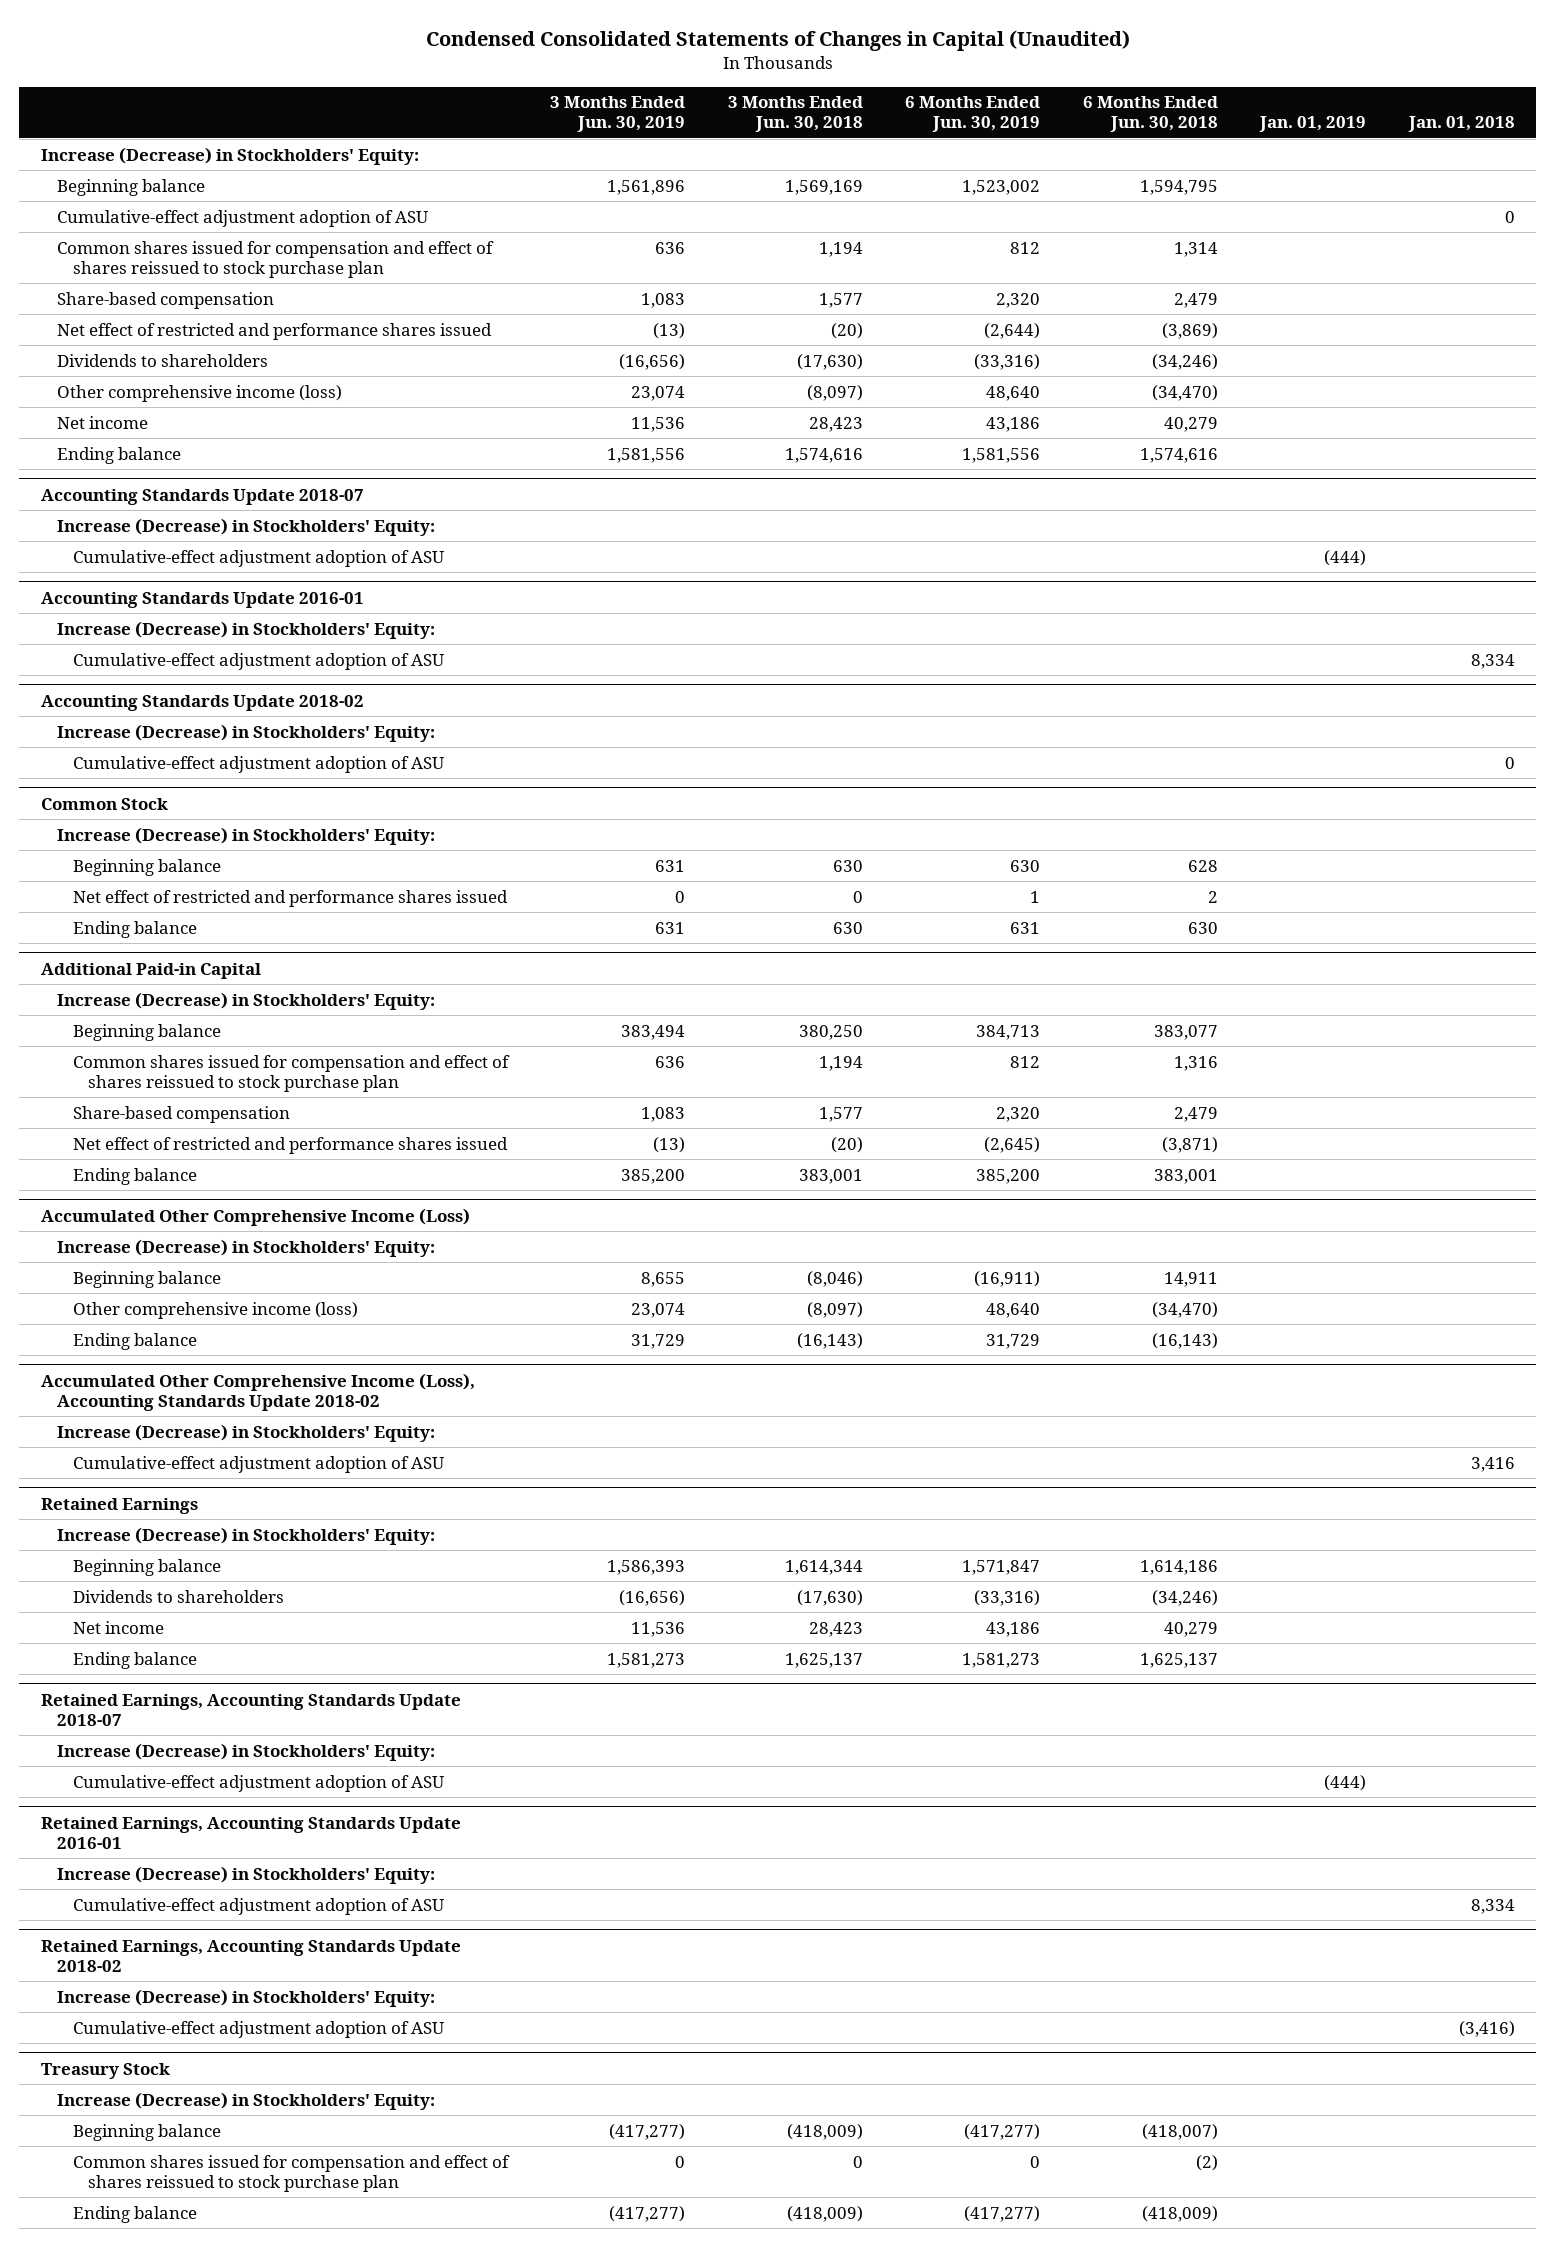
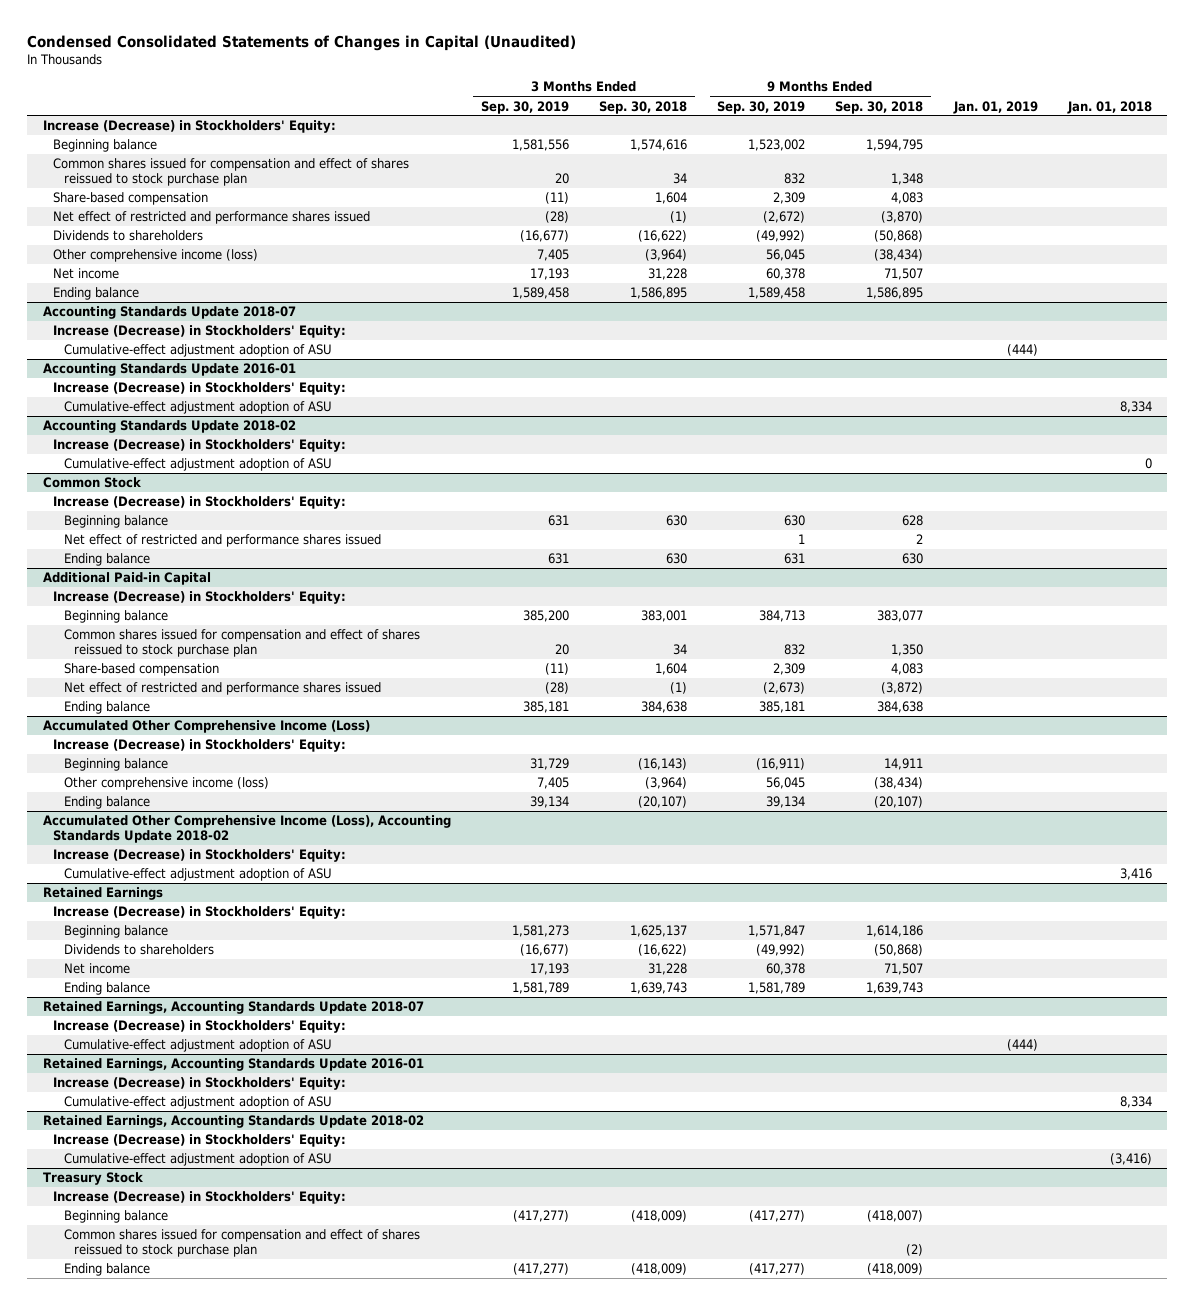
- | 3 Months Ended Jun. 30, 2019 | 3 Months Ended Jun. 30, 2018 | 6 Months Ended Jun. 30, 2019 | 6 Months Ended Jun. 30, 2018 | Jan. 01, 2019 | Jan. 01, 2018
+ | 3 Months Ended Sep. 30, 2019 | 3 Months Ended Sep. 30, 2018 | 9 Months Ended Sep. 30, 2019 | 9 Months Ended Sep. 30, 2018 | Jan. 01, 2019 | Jan. 01, 2018
- Cumulative-effect adjustment adoption of ASU | | | | | | 0

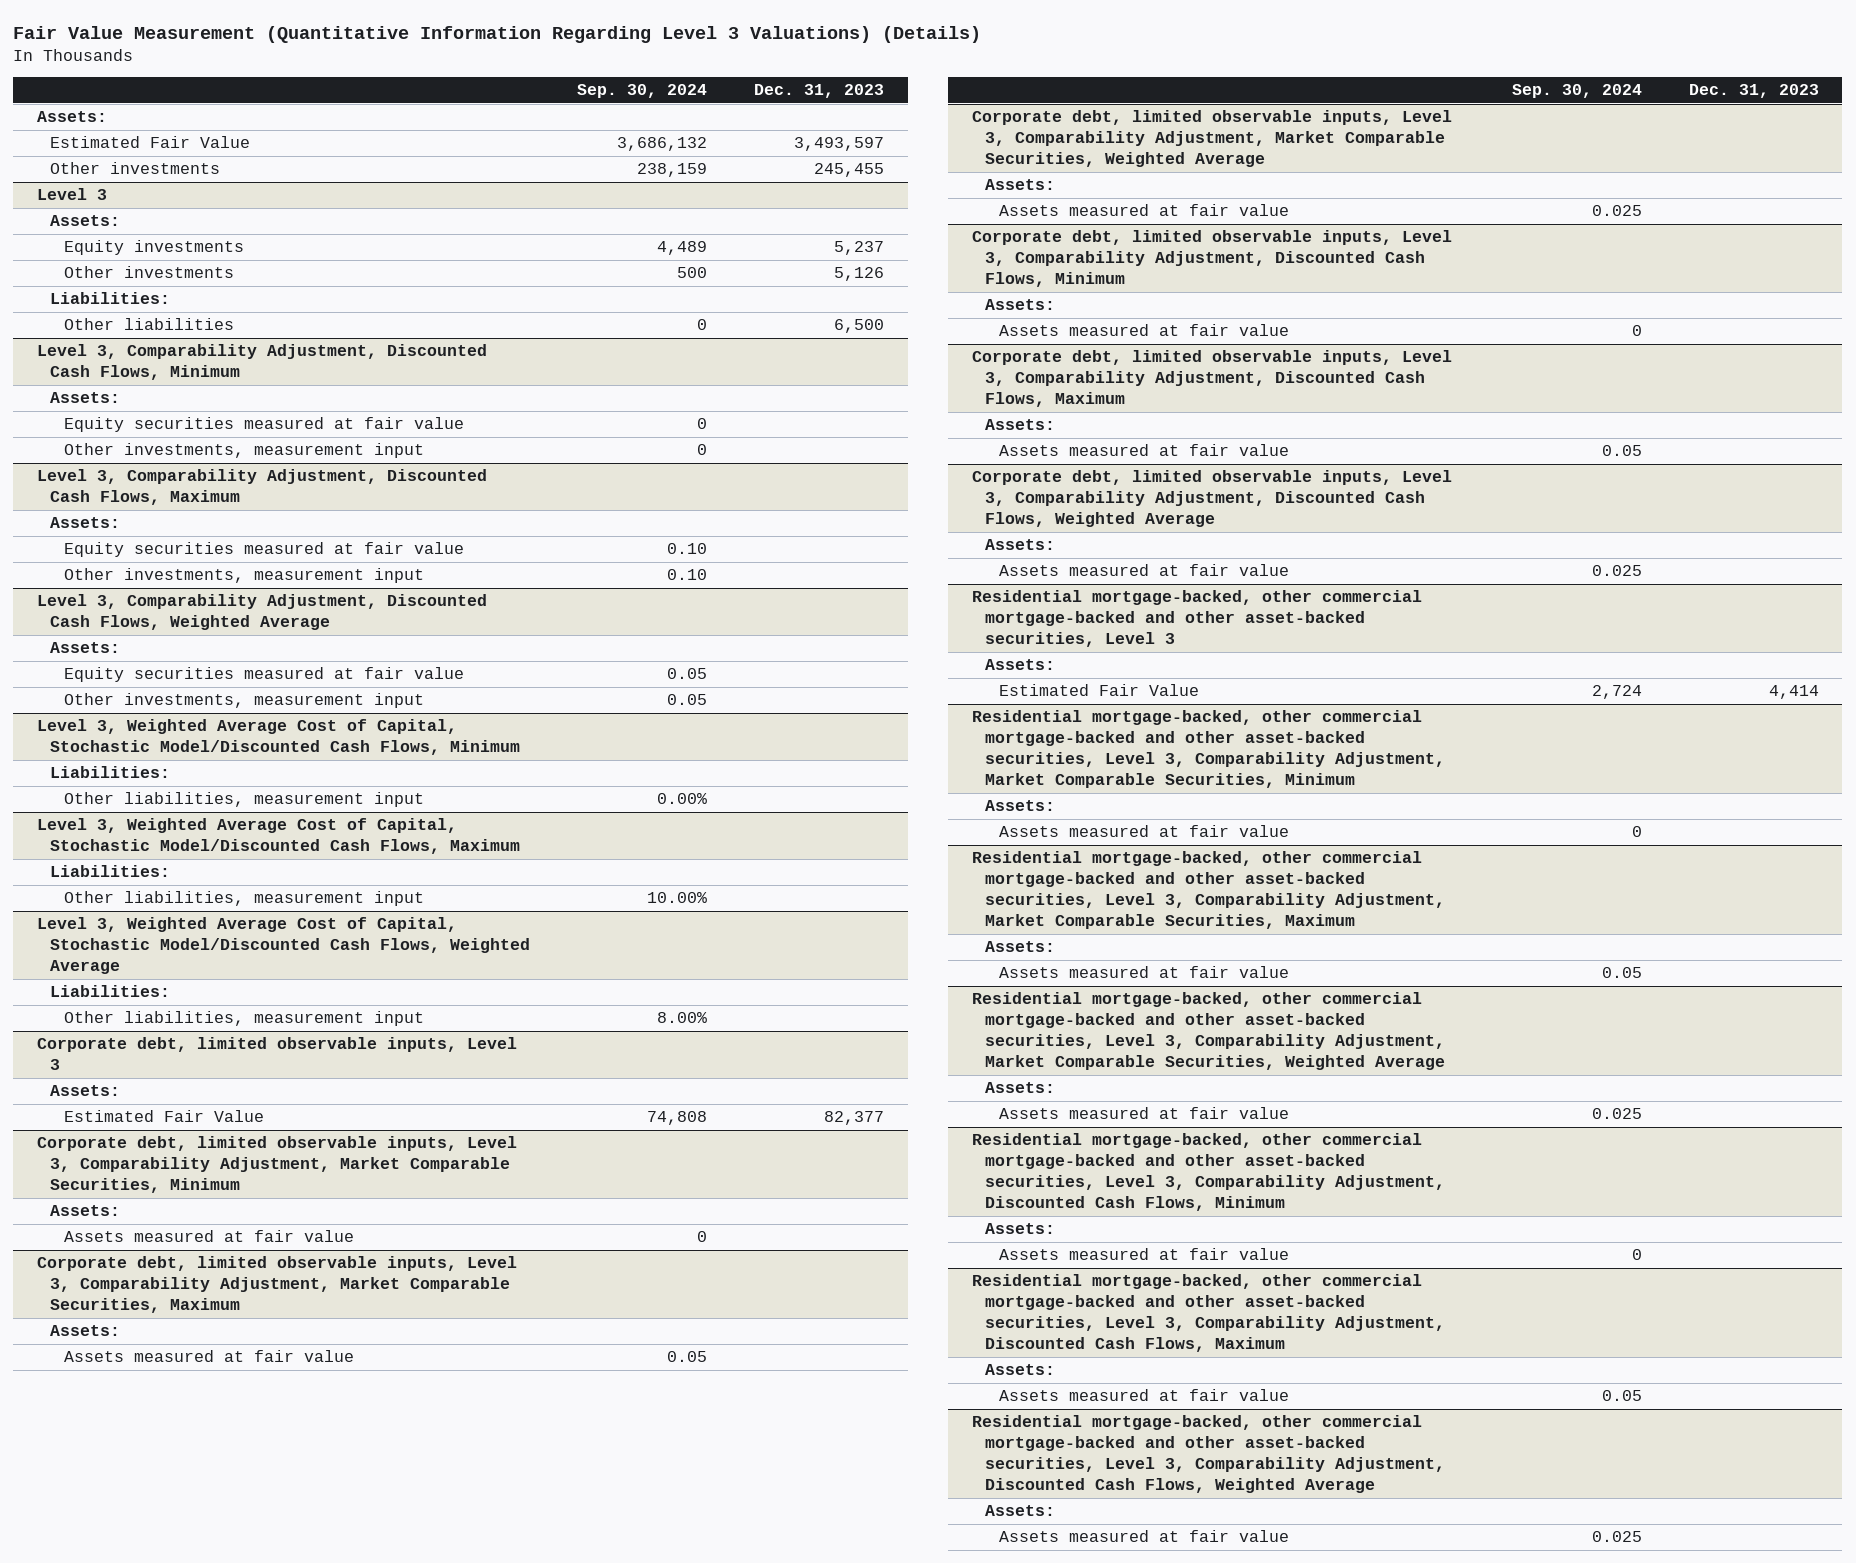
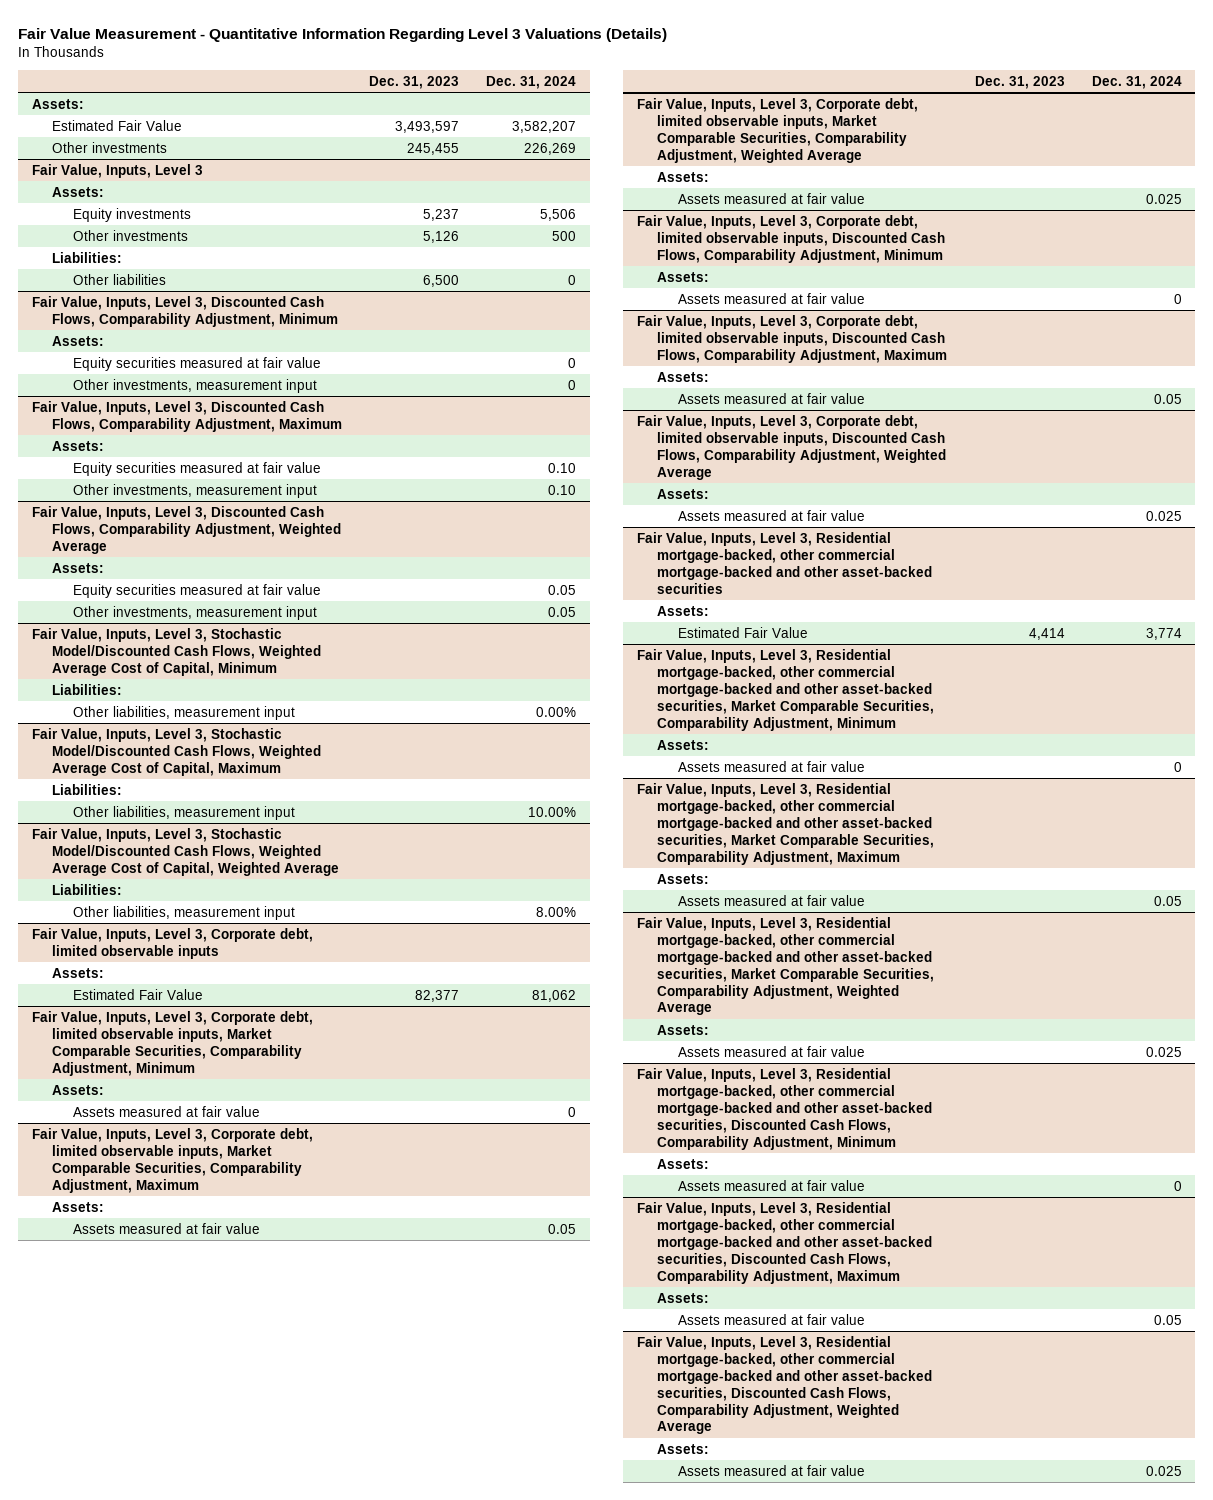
- Fair Value Measurement (Quantitative Information Regarding Level 3 Valuations) (Details)
+ Fair Value Measurement - Quantitative Information Regarding Level 3 Valuations (Details)
- | Sep. 30, 2024 | Dec. 31, 2023
+ | Dec. 31, 2023 | Dec. 31, 2024
- Level 3
+ Fair Value, Inputs, Level 3
- Level 3, Comparability Adjustment, Discounted Cash Flows, Minimum
+ Fair Value, Inputs, Level 3, Discounted Cash Flows, Comparability Adjustment, Minimum
- Level 3, Comparability Adjustment, Discounted Cash Flows, Maximum
+ Fair Value, Inputs, Level 3, Discounted Cash Flows, Comparability Adjustment, Maximum
- Level 3, Comparability Adjustment, Discounted Cash Flows, Weighted Average
+ Fair Value, Inputs, Level 3, Discounted Cash Flows, Comparability Adjustment, Weighted Average
- Level 3, Weighted Average Cost of Capital, Stochastic Model/Discounted Cash Flows, Minimum
+ Fair Value, Inputs, Level 3, Stochastic Model/Discounted Cash Flows, Weighted Average Cost of Capital, Minimum
- Level 3, Weighted Average Cost of Capital, Stochastic Model/Discounted Cash Flows, Maximum
+ Fair Value, Inputs, Level 3, Stochastic Model/Discounted Cash Flows, Weighted Average Cost of Capital, Maximum
- Level 3, Weighted Average Cost of Capital, Stochastic Model/Discounted Cash Flows, Weighted Average
+ Fair Value, Inputs, Level 3, Stochastic Model/Discounted Cash Flows, Weighted Average Cost of Capital, Weighted Average
- Corporate debt, limited observable inputs, Level 3
+ Fair Value, Inputs, Level 3, Corporate debt, limited observable inputs
- Corporate debt, limited observable inputs, Level 3, Comparability Adjustment, Market Comparable Securities, Minimum
+ Fair Value, Inputs, Level 3, Corporate debt, limited observable inputs, Market Comparable Securities, Comparability Adjustment, Minimum
- Corporate debt, limited observable inputs, Level 3, Comparability Adjustment, Market Comparable Securities, Maximum
+ Fair Value, Inputs, Level 3, Corporate debt, limited observable inputs, Market Comparable Securities, Comparability Adjustment, Maximum
- Corporate debt, limited observable inputs, Level 3, Comparability Adjustment, Market Comparable Securities, Weighted Average
+ Fair Value, Inputs, Level 3, Corporate debt, limited observable inputs, Market Comparable Securities, Comparability Adjustment, Weighted Average
- Corporate debt, limited observable inputs, Level 3, Comparability Adjustment, Discounted Cash Flows, Minimum
+ Fair Value, Inputs, Level 3, Corporate debt, limited observable inputs, Discounted Cash Flows, Comparability Adjustment, Minimum
- Corporate debt, limited observable inputs, Level 3, Comparability Adjustment, Discounted Cash Flows, Maximum
+ Fair Value, Inputs, Level 3, Corporate debt, limited observable inputs, Discounted Cash Flows, Comparability Adjustment, Maximum
- Corporate debt, limited observable inputs, Level 3, Comparability Adjustment, Discounted Cash Flows, Weighted Average
+ Fair Value, Inputs, Level 3, Corporate debt, limited observable inputs, Discounted Cash Flows, Comparability Adjustment, Weighted Average
- Residential mortgage-backed, other commercial mortgage-backed and other asset-backed securities, Level 3
+ Fair Value, Inputs, Level 3, Residential mortgage-backed, other commercial mortgage-backed and other asset-backed securities
- Residential mortgage-backed, other commercial mortgage-backed and other asset-backed securities, Level 3, Comparability Adjustment, Market Comparable Securities, Minimum
+ Fair Value, Inputs, Level 3, Residential mortgage-backed, other commercial mortgage-backed and other asset-backed securities, Market Comparable Securities, Comparability Adjustment, Minimum
- Residential mortgage-backed, other commercial mortgage-backed and other asset-backed securities, Level 3, Comparability Adjustment, Market Comparable Securities, Maximum
+ Fair Value, Inputs, Level 3, Residential mortgage-backed, other commercial mortgage-backed and other asset-backed securities, Market Comparable Securities, Comparability Adjustment, Maximum
- Residential mortgage-backed, other commercial mortgage-backed and other asset-backed securities, Level 3, Comparability Adjustment, Market Comparable Securities, Weighted Average
+ Fair Value, Inputs, Level 3, Residential mortgage-backed, other commercial mortgage-backed and other asset-backed securities, Market Comparable Securities, Comparability Adjustment, Weighted Average
- Residential mortgage-backed, other commercial mortgage-backed and other asset-backed securities, Level 3, Comparability Adjustment, Discounted Cash Flows, Minimum
+ Fair Value, Inputs, Level 3, Residential mortgage-backed, other commercial mortgage-backed and other asset-backed securities, Discounted Cash Flows, Comparability Adjustment, Minimum
- Residential mortgage-backed, other commercial mortgage-backed and other asset-backed securities, Level 3, Comparability Adjustment, Discounted Cash Flows, Maximum
+ Fair Value, Inputs, Level 3, Residential mortgage-backed, other commercial mortgage-backed and other asset-backed securities, Discounted Cash Flows, Comparability Adjustment, Maximum
- Residential mortgage-backed, other commercial mortgage-backed and other asset-backed securities, Level 3, Comparability Adjustment, Discounted Cash Flows, Weighted Average
+ Fair Value, Inputs, Level 3, Residential mortgage-backed, other commercial mortgage-backed and other asset-backed securities, Discounted Cash Flows, Comparability Adjustment, Weighted Average

